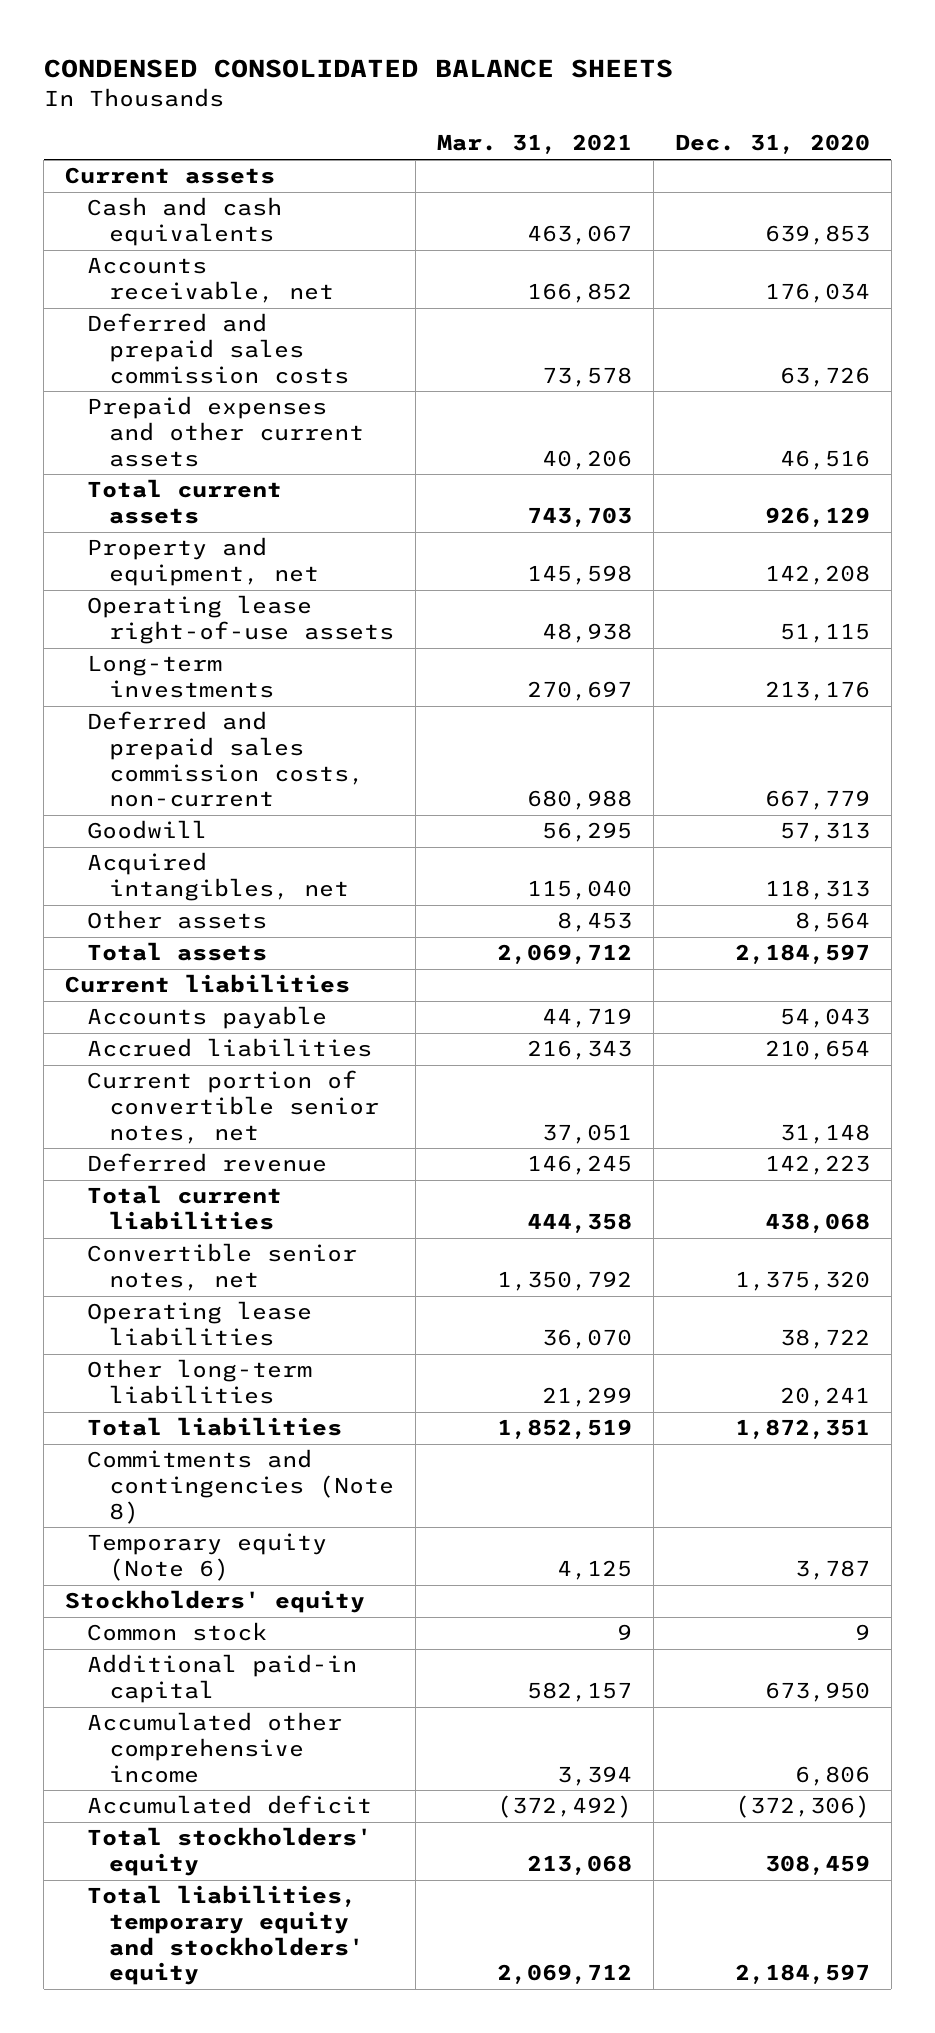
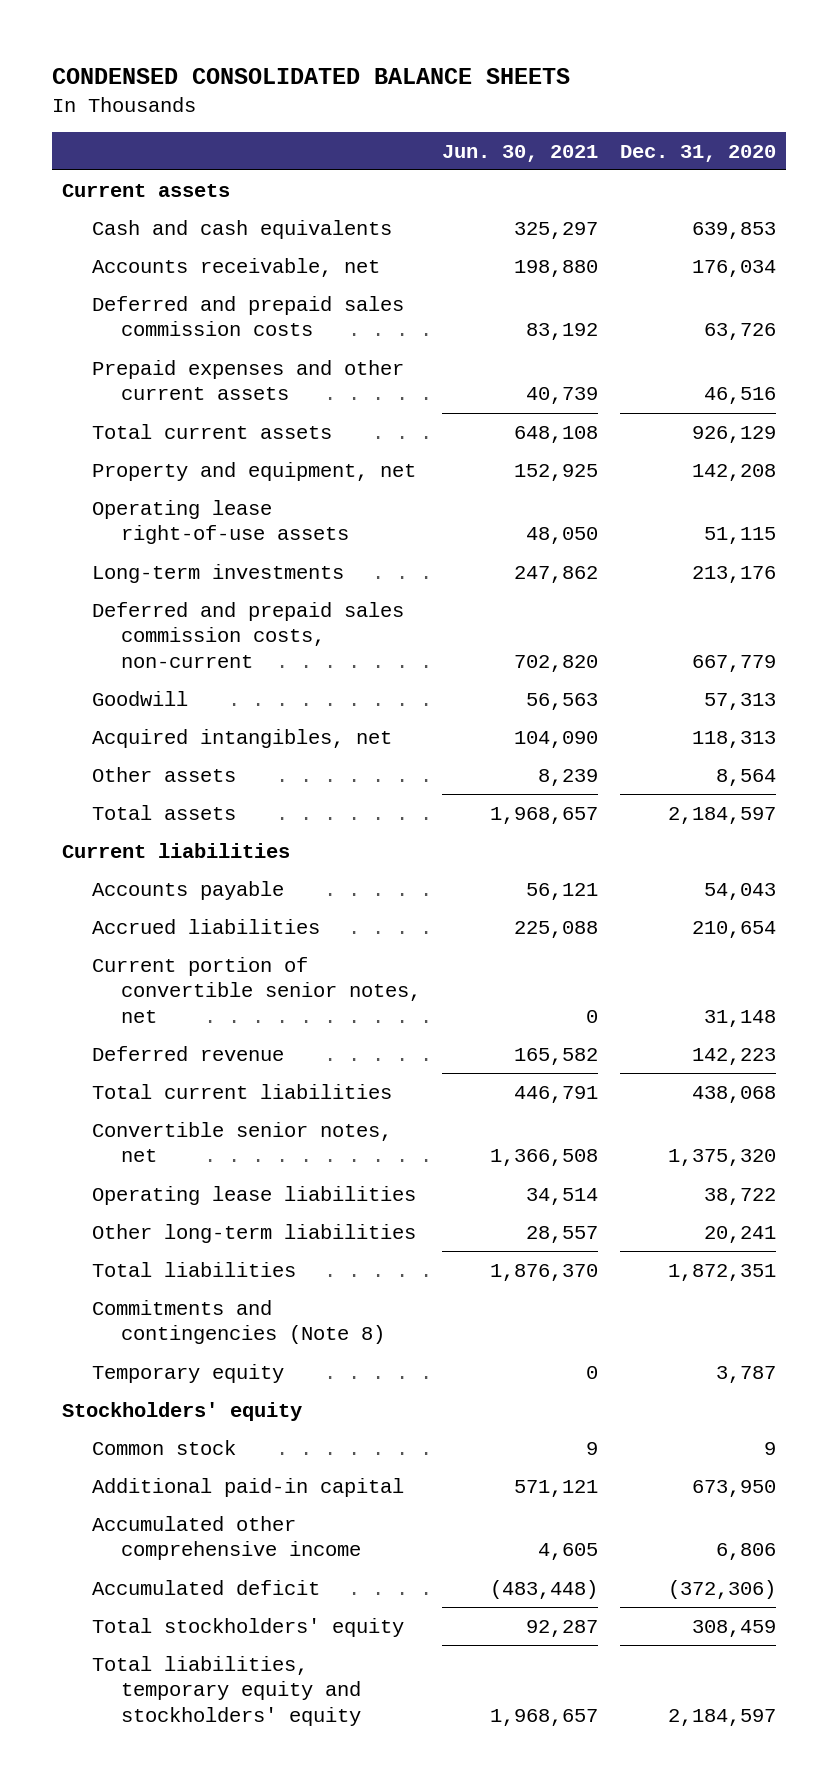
- | Mar. 31, 2021 | Dec. 31, 2020
+ | Jun. 30, 2021 | Dec. 31, 2020
- Temporary equity (Note 6) | 4,125 | 3,787
+ Temporary equity | 0 | 3,787

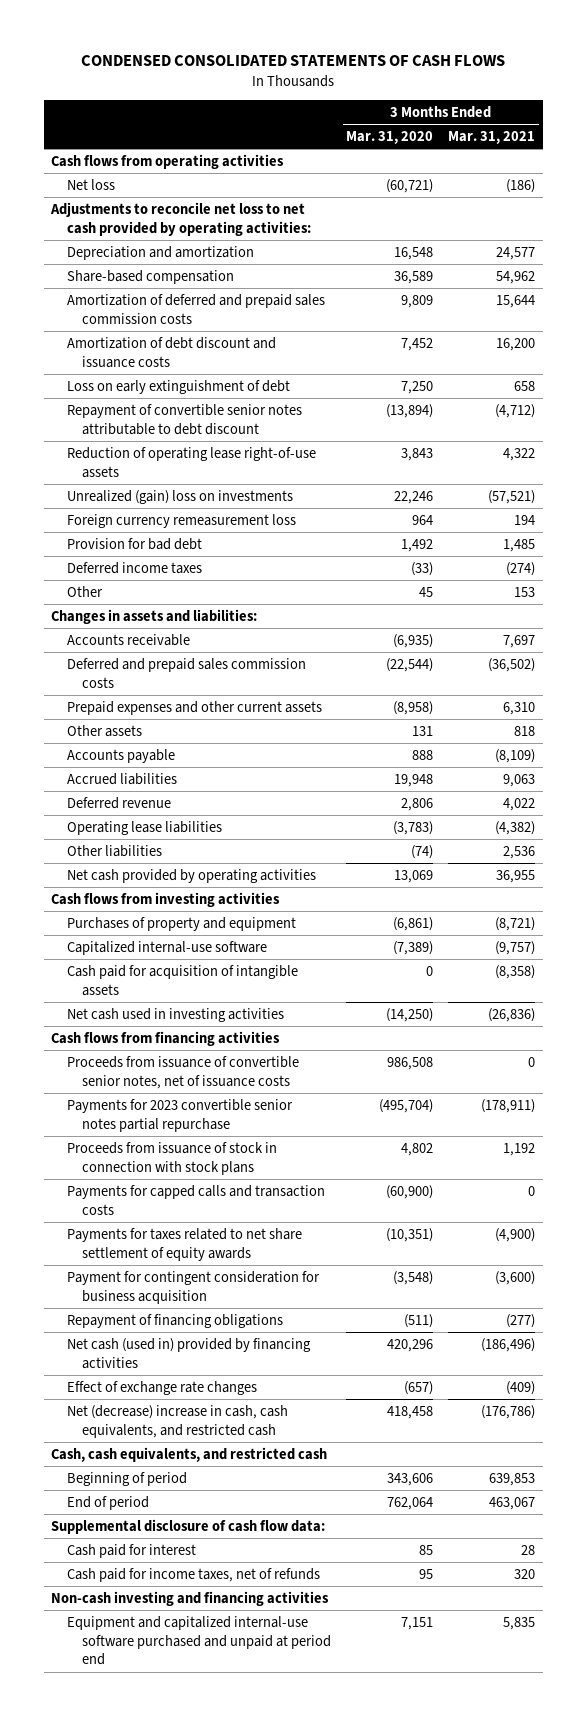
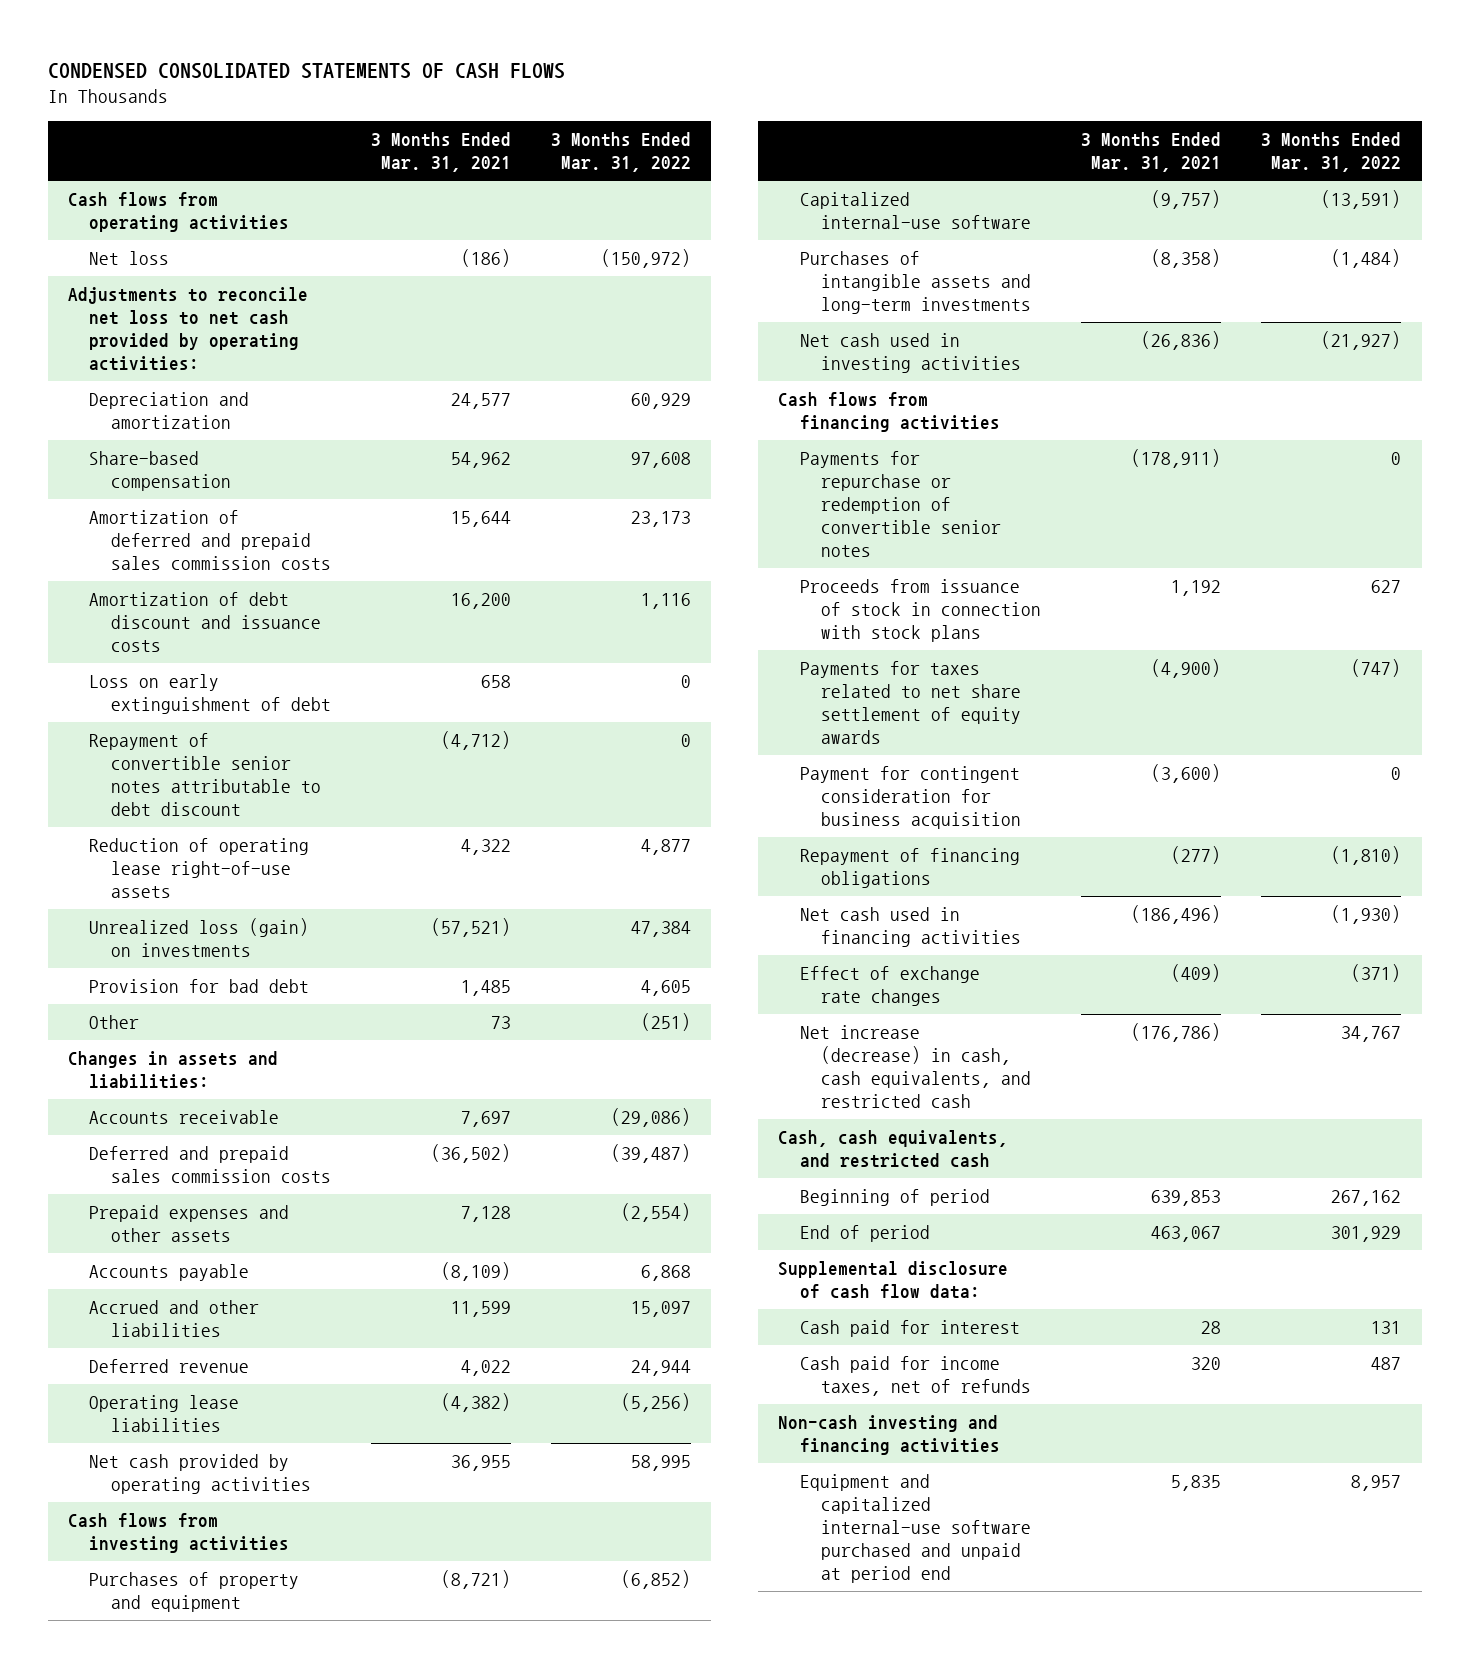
- | 3 Months Ended Mar. 31, 2020 | 3 Months Ended Mar. 31, 2021
+ | 3 Months Ended Mar. 31, 2021 | 3 Months Ended Mar. 31, 2022
- Unrealized (gain) loss on investments | 22,246 | (57,521)
- Foreign currency remeasurement loss | 964 | 194
+ Unrealized loss (gain) on investments | (57,521) | 47,384
- Deferred income taxes | (33) | (274)
- Other | 45 | 153
+ Other | 73 | (251)
- Prepaid expenses and other current assets | (8,958) | 6,310
- Other assets | 131 | 818
+ Prepaid expenses and other assets | 7,128 | (2,554)
- Accrued liabilities | 19,948 | 9,063
+ Accrued and other liabilities | 11,599 | 15,097
- Other liabilities | (74) | 2,536
- Cash paid for acquisition of intangible assets | 0 | (8,358)
+ Purchases of intangible assets and long-term investments | (8,358) | (1,484)
- Proceeds from issuance of convertible senior notes, net of issuance costs | 986,508 | 0
- Payments for 2023 convertible senior notes partial repurchase | (495,704) | (178,911)
+ Payments for repurchase or redemption of convertible senior notes | (178,911) | 0
- Payments for capped calls and transaction costs | (60,900) | 0
- Net cash (used in) provided by financing activities | 420,296 | (186,496)
+ Net cash used in financing activities | (186,496) | (1,930)
- Net (decrease) increase in cash, cash equivalents, and restricted cash | 418,458 | (176,786)
+ Net increase (decrease) in cash, cash equivalents, and restricted cash | (176,786) | 34,767

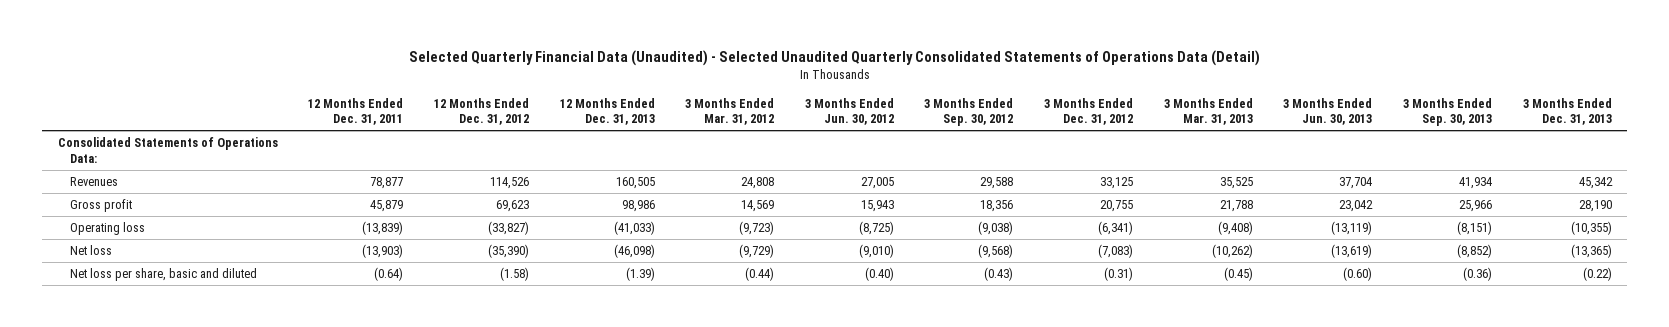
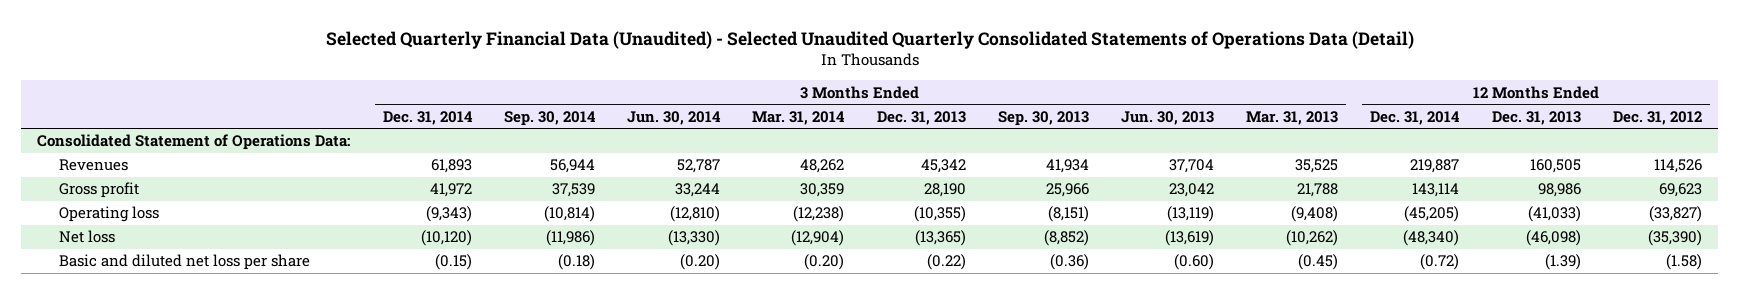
- | 12 Months Ended Dec. 31, 2011 | 12 Months Ended Dec. 31, 2012 | 12 Months Ended Dec. 31, 2013 | 3 Months Ended Mar. 31, 2012 | 3 Months Ended Jun. 30, 2012 | 3 Months Ended Sep. 30, 2012 | 3 Months Ended Dec. 31, 2012 | 3 Months Ended Mar. 31, 2013 | 3 Months Ended Jun. 30, 2013 | 3 Months Ended Sep. 30, 2013 | 3 Months Ended Dec. 31, 2013
+ | 3 Months Ended Dec. 31, 2014 | 3 Months Ended Sep. 30, 2014 | 3 Months Ended Jun. 30, 2014 | 3 Months Ended Mar. 31, 2014 | 3 Months Ended Dec. 31, 2013 | 3 Months Ended Sep. 30, 2013 | 3 Months Ended Jun. 30, 2013 | 3 Months Ended Mar. 31, 2013 | 12 Months Ended Dec. 31, 2014 | 12 Months Ended Dec. 31, 2013 | 12 Months Ended Dec. 31, 2012
- Consolidated Statements of Operations Data:
+ Consolidated Statement of Operations Data:
- Net loss per share, basic and diluted | (0.64) | (1.58) | (1.39) | (0.44) | (0.40) | (0.43) | (0.31) | (0.45) | (0.60) | (0.36) | (0.22)
+ Basic and diluted net loss per share | (0.15) | (0.18) | (0.20) | (0.20) | (0.22) | (0.36) | (0.60) | (0.45) | (0.72) | (1.39) | (1.58)

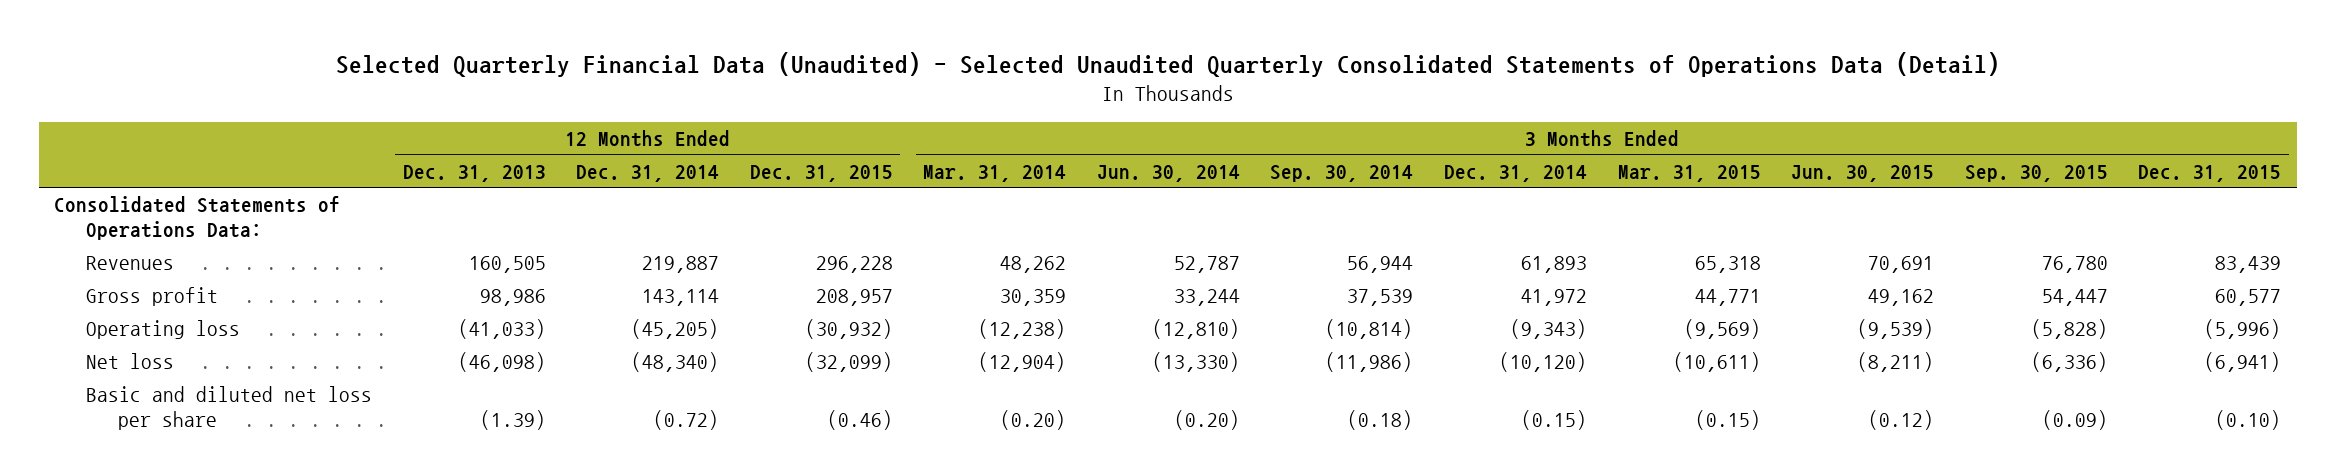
- | 3 Months Ended Dec. 31, 2014 | 3 Months Ended Sep. 30, 2014 | 3 Months Ended Jun. 30, 2014 | 3 Months Ended Mar. 31, 2014 | 3 Months Ended Dec. 31, 2013 | 3 Months Ended Sep. 30, 2013 | 3 Months Ended Jun. 30, 2013 | 3 Months Ended Mar. 31, 2013 | 12 Months Ended Dec. 31, 2014 | 12 Months Ended Dec. 31, 2013 | 12 Months Ended Dec. 31, 2012
+ | 12 Months Ended Dec. 31, 2013 | 12 Months Ended Dec. 31, 2014 | 12 Months Ended Dec. 31, 2015 | 3 Months Ended Mar. 31, 2014 | 3 Months Ended Jun. 30, 2014 | 3 Months Ended Sep. 30, 2014 | 3 Months Ended Dec. 31, 2014 | 3 Months Ended Mar. 31, 2015 | 3 Months Ended Jun. 30, 2015 | 3 Months Ended Sep. 30, 2015 | 3 Months Ended Dec. 31, 2015
- Consolidated Statement of Operations Data:
+ Consolidated Statements of Operations Data:

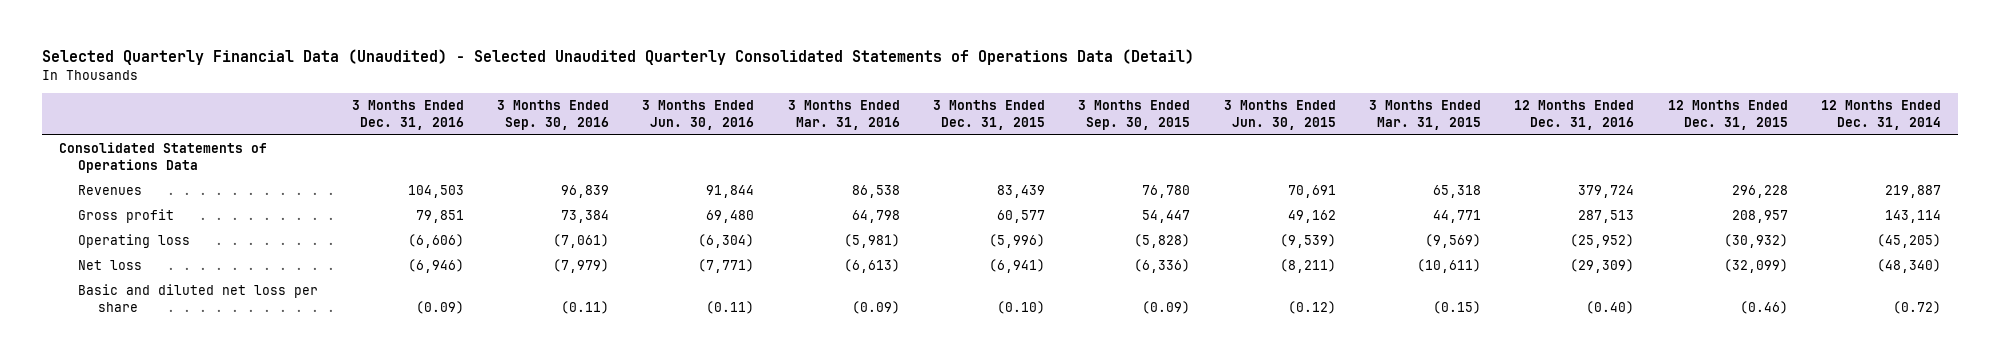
- | 12 Months Ended Dec. 31, 2013 | 12 Months Ended Dec. 31, 2014 | 12 Months Ended Dec. 31, 2015 | 3 Months Ended Mar. 31, 2014 | 3 Months Ended Jun. 30, 2014 | 3 Months Ended Sep. 30, 2014 | 3 Months Ended Dec. 31, 2014 | 3 Months Ended Mar. 31, 2015 | 3 Months Ended Jun. 30, 2015 | 3 Months Ended Sep. 30, 2015 | 3 Months Ended Dec. 31, 2015
+ | 3 Months Ended Dec. 31, 2016 | 3 Months Ended Sep. 30, 2016 | 3 Months Ended Jun. 30, 2016 | 3 Months Ended Mar. 31, 2016 | 3 Months Ended Dec. 31, 2015 | 3 Months Ended Sep. 30, 2015 | 3 Months Ended Jun. 30, 2015 | 3 Months Ended Mar. 31, 2015 | 12 Months Ended Dec. 31, 2016 | 12 Months Ended Dec. 31, 2015 | 12 Months Ended Dec. 31, 2014
- Consolidated Statements of Operations Data:
+ Consolidated Statements of Operations Data

